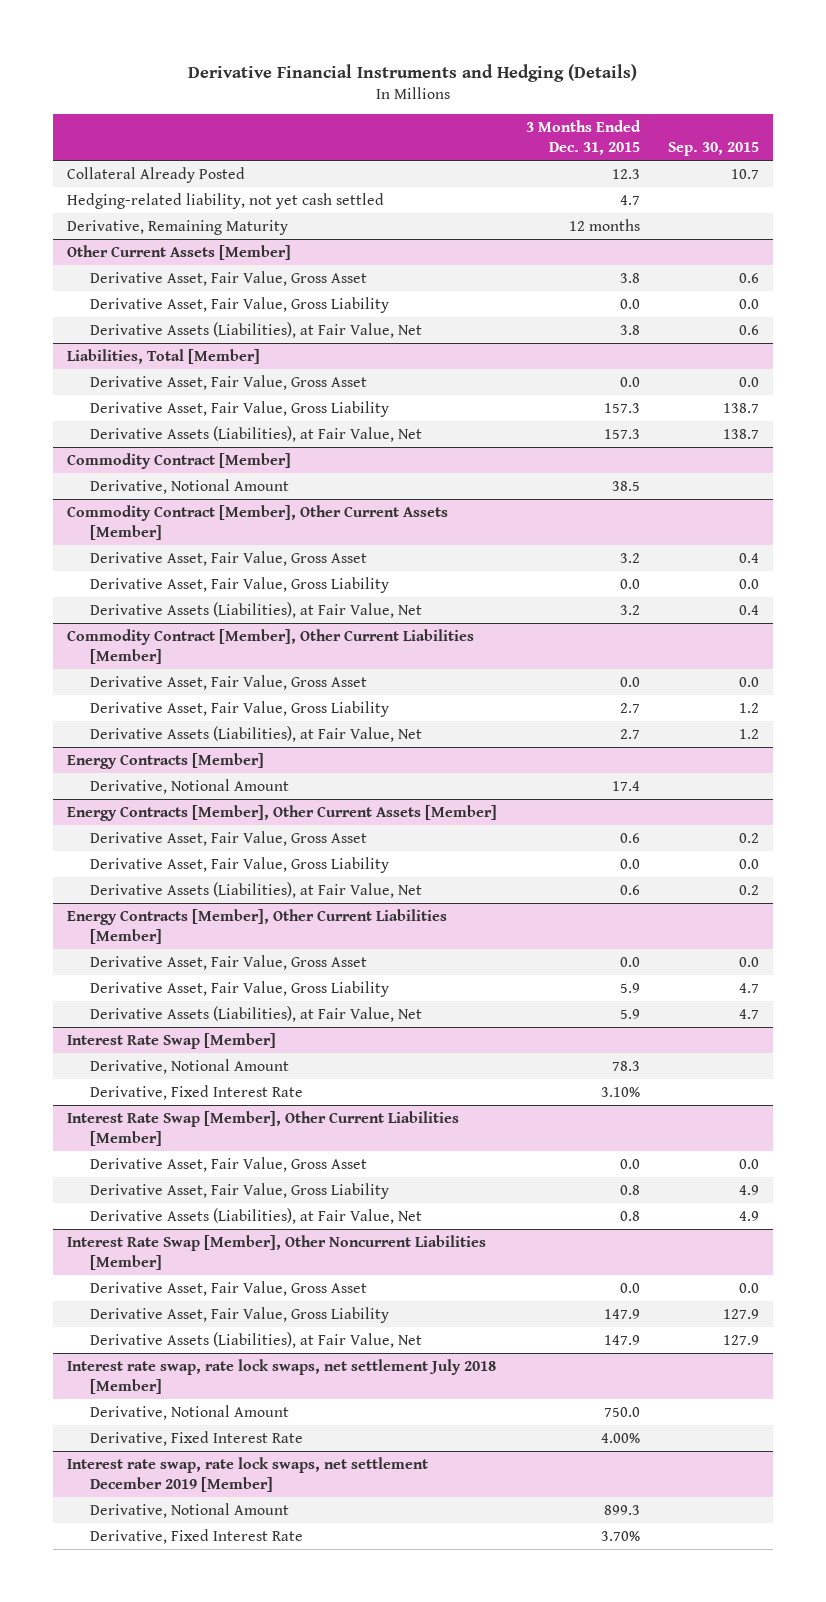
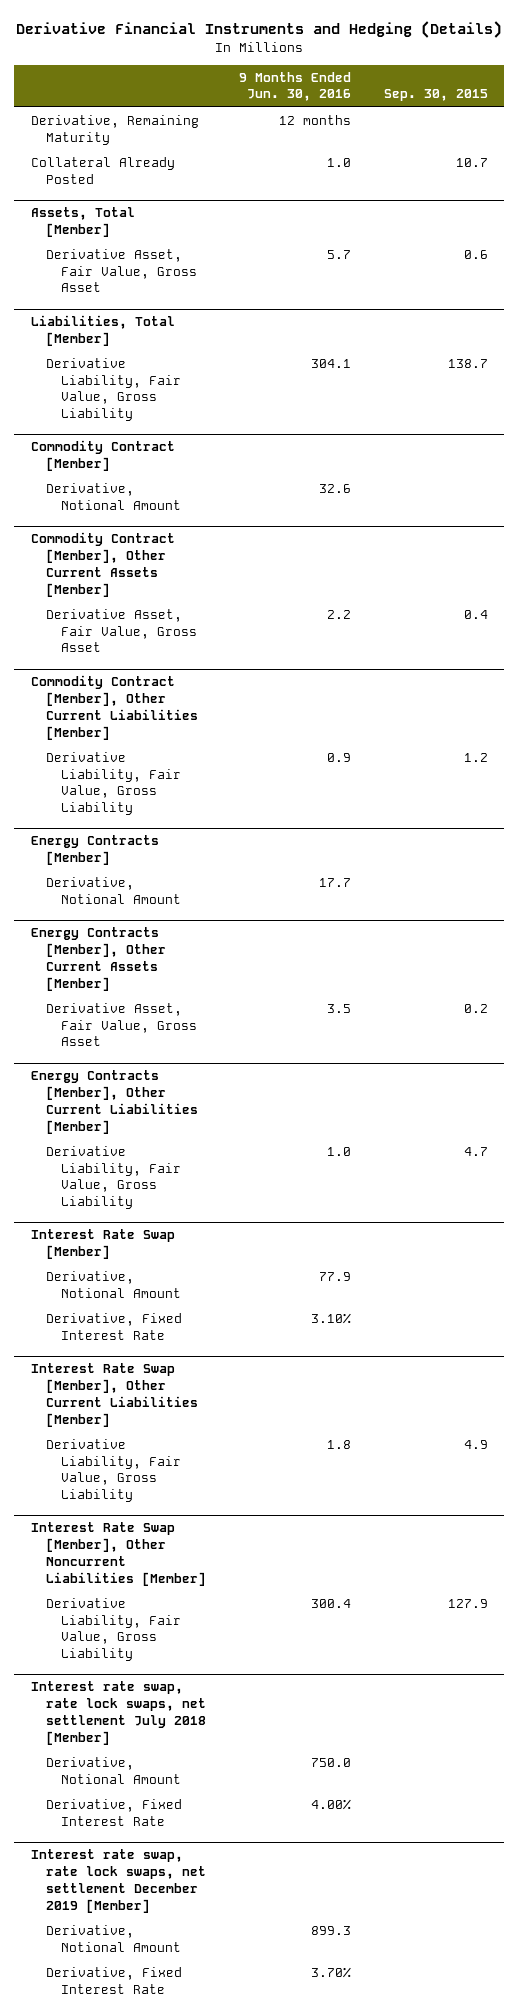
- | 3 Months Ended Dec. 31, 2015 | Sep. 30, 2015
+ | 9 Months Ended Jun. 30, 2016 | Sep. 30, 2015
- Hedging-related liability, not yet cash settled | 4.7 |
- Other Current Assets [Member]
moved down: Collateral Already Posted | 1.0 | 10.7
+ Assets, Total [Member]
- Derivative Asset, Fair Value, Gross Liability | 0.0 | 0.0
- Derivative Assets (Liabilities), at Fair Value, Net | 3.8 | 0.6
@ Liabilities, Total [Member]
- Derivative Asset, Fair Value, Gross Asset | 0.0 | 0.0
- Derivative Asset, Fair Value, Gross Liability | 157.3 | 138.7
- Derivative Assets (Liabilities), at Fair Value, Net | 157.3 | 138.7
+ Derivative Liability, Fair Value, Gross Liability | 304.1 | 138.7
@ Commodity Contract [Member], Other Current Assets [Member]
- Derivative Asset, Fair Value, Gross Liability | 0.0 | 0.0
- Derivative Assets (Liabilities), at Fair Value, Net | 3.2 | 0.4
@ Commodity Contract [Member], Other Current Liabilities [Member]
- Derivative Asset, Fair Value, Gross Asset | 0.0 | 0.0
- Derivative Asset, Fair Value, Gross Liability | 2.7 | 1.2
- Derivative Assets (Liabilities), at Fair Value, Net | 2.7 | 1.2
+ Derivative Liability, Fair Value, Gross Liability | 0.9 | 1.2
@ Energy Contracts [Member], Other Current Assets [Member]
- Derivative Asset, Fair Value, Gross Liability | 0.0 | 0.0
- Derivative Assets (Liabilities), at Fair Value, Net | 0.6 | 0.2
@ Energy Contracts [Member], Other Current Liabilities [Member]
- Derivative Asset, Fair Value, Gross Asset | 0.0 | 0.0
- Derivative Asset, Fair Value, Gross Liability | 5.9 | 4.7
- Derivative Assets (Liabilities), at Fair Value, Net | 5.9 | 4.7
+ Derivative Liability, Fair Value, Gross Liability | 1.0 | 4.7
@ Interest Rate Swap [Member], Other Current Liabilities [Member]
- Derivative Asset, Fair Value, Gross Asset | 0.0 | 0.0
- Derivative Asset, Fair Value, Gross Liability | 0.8 | 4.9
- Derivative Assets (Liabilities), at Fair Value, Net | 0.8 | 4.9
+ Derivative Liability, Fair Value, Gross Liability | 1.8 | 4.9
@ Interest Rate Swap [Member], Other Noncurrent Liabilities [Member]
- Derivative Asset, Fair Value, Gross Asset | 0.0 | 0.0
- Derivative Asset, Fair Value, Gross Liability | 147.9 | 127.9
- Derivative Assets (Liabilities), at Fair Value, Net | 147.9 | 127.9
+ Derivative Liability, Fair Value, Gross Liability | 300.4 | 127.9

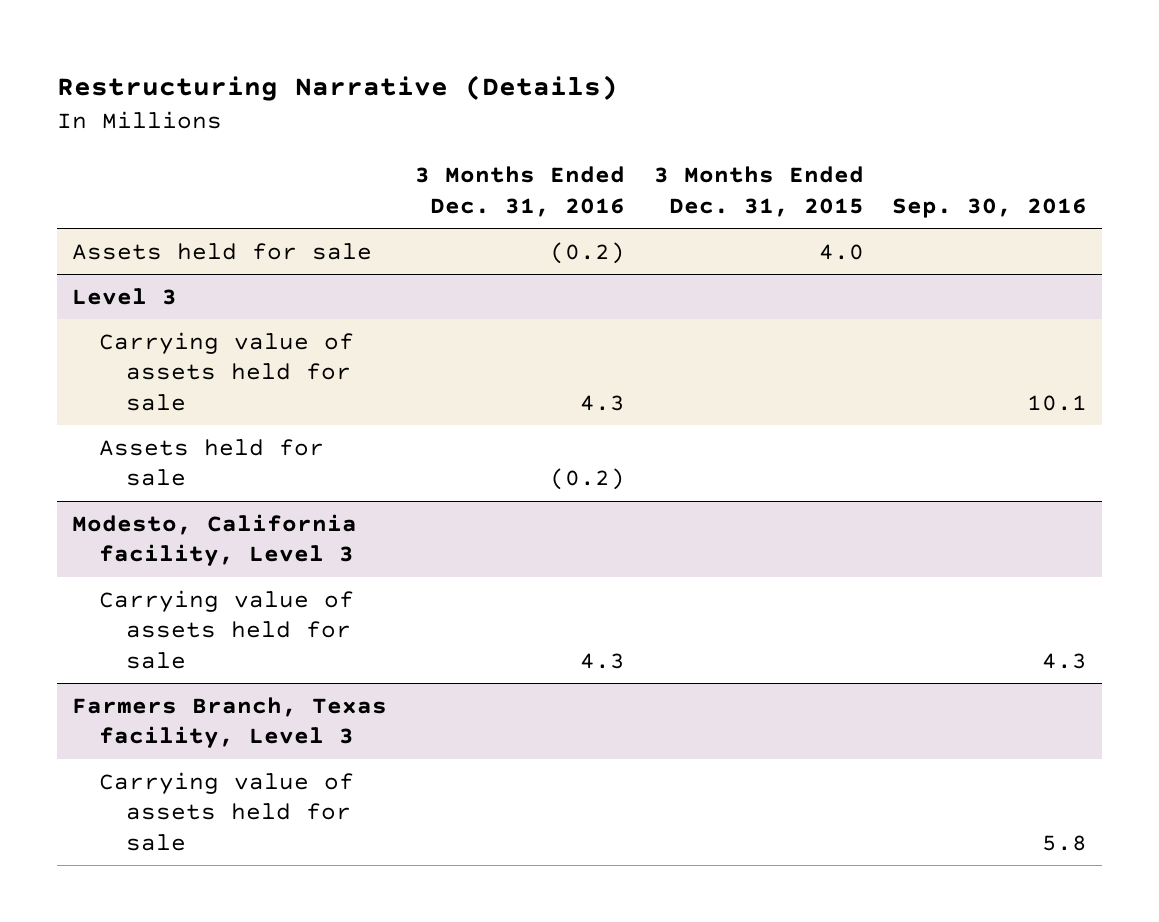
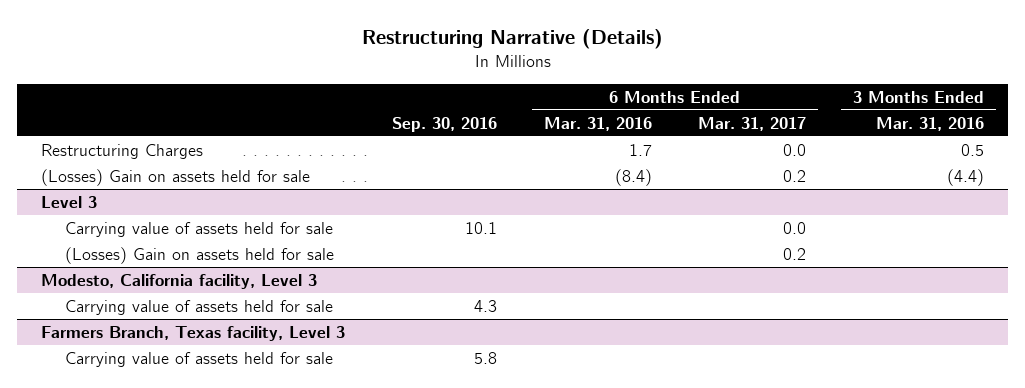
- | 3 Months Ended Dec. 31, 2016 | 3 Months Ended Dec. 31, 2015 | Sep. 30, 2016
+ | Sep. 30, 2016 | 6 Months Ended Mar. 31, 2016 | 6 Months Ended Mar. 31, 2017 | 3 Months Ended Mar. 31, 2016
- Assets held for sale | (0.2) | 4.0 |
+ Restructuring Charges | | 1.7 | 0.0 | 0.5
+ (Losses) Gain on assets held for sale | | (8.4) | 0.2 | (4.4)
@ Level 3
- Assets held for sale | (0.2) | |
+ (Losses) Gain on assets held for sale | | | 0.2 |

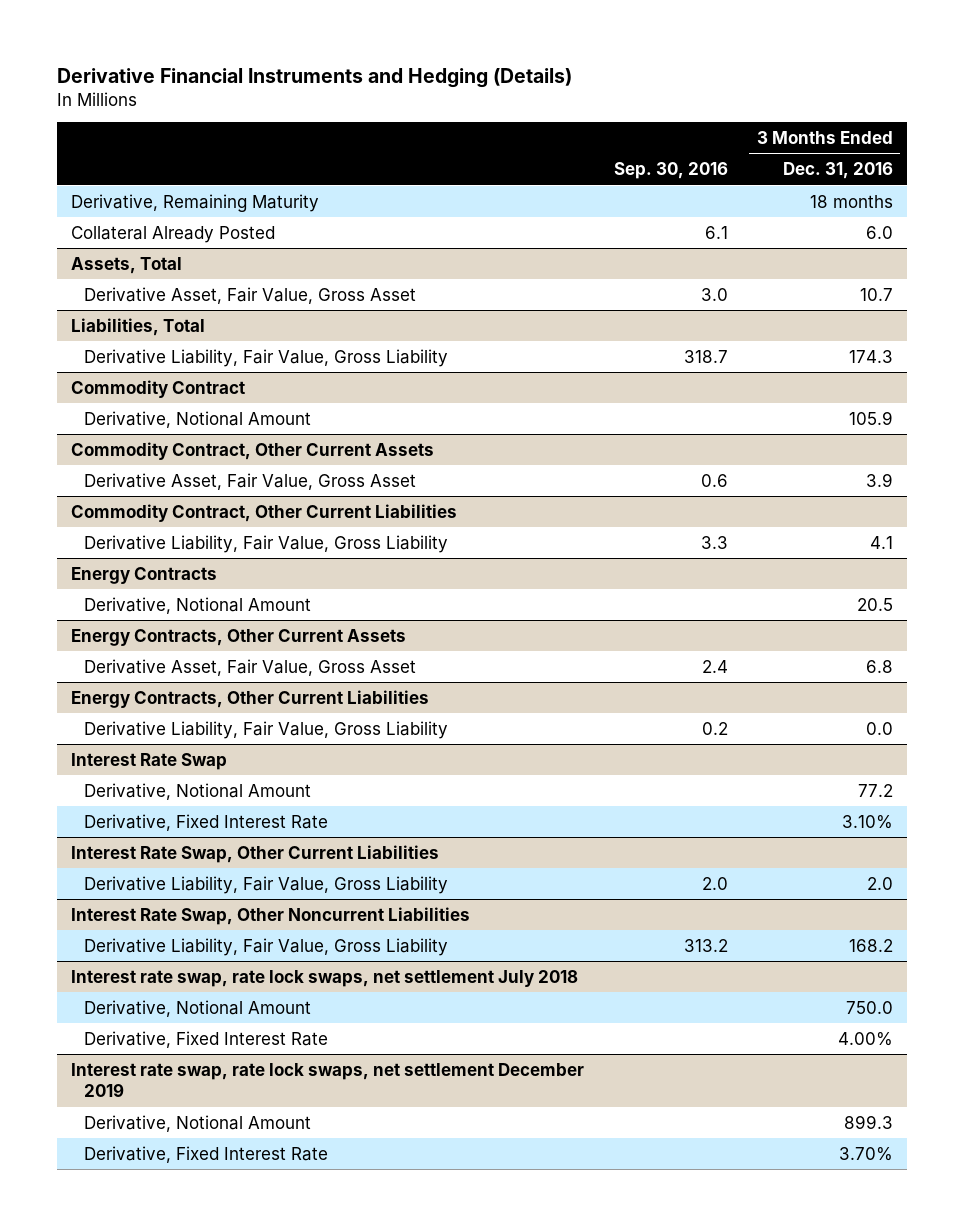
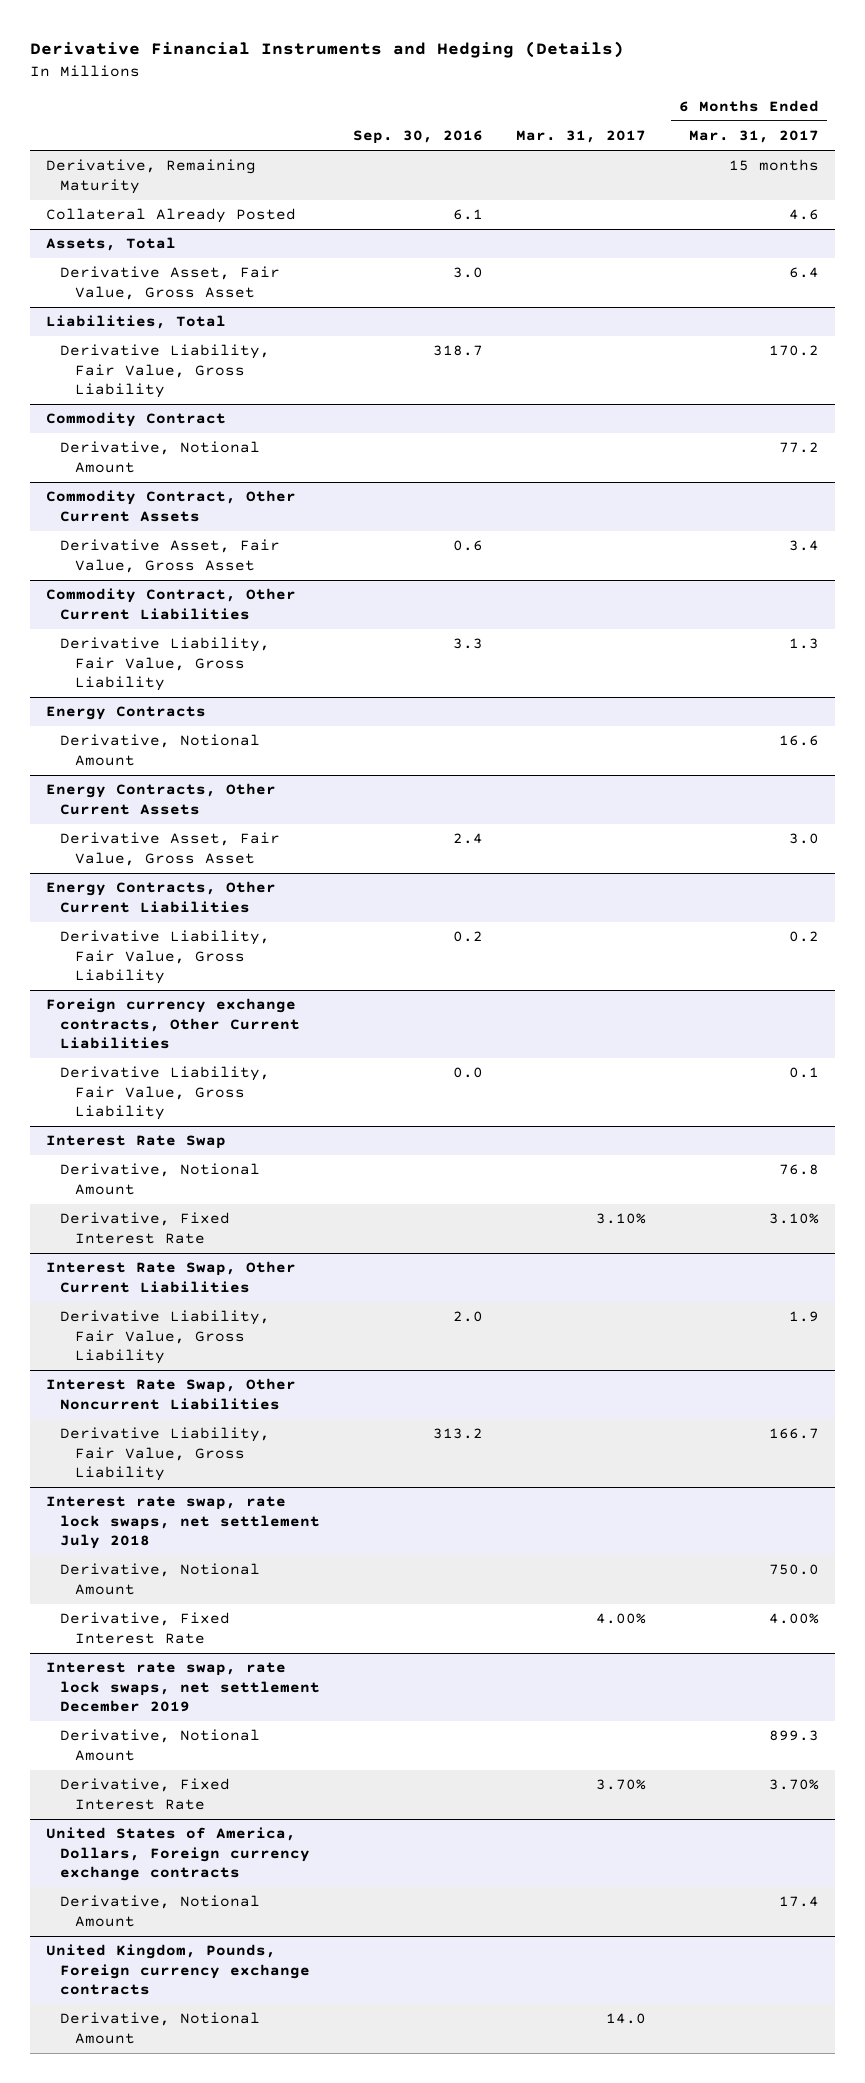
- | Sep. 30, 2016 | 3 Months Ended Dec. 31, 2016
+ | Sep. 30, 2016 | Mar. 31, 2017 | 6 Months Ended Mar. 31, 2017
+ Foreign currency exchange contracts, Other Current Liabilities
+ Derivative Liability, Fair Value, Gross Liability | 0.0 | | 0.1
+ United States of America, Dollars, Foreign currency exchange contracts
+ Derivative, Notional Amount | | | 17.4
+ United Kingdom, Pounds, Foreign currency exchange contracts
+ Derivative, Notional Amount | | 14.0 |

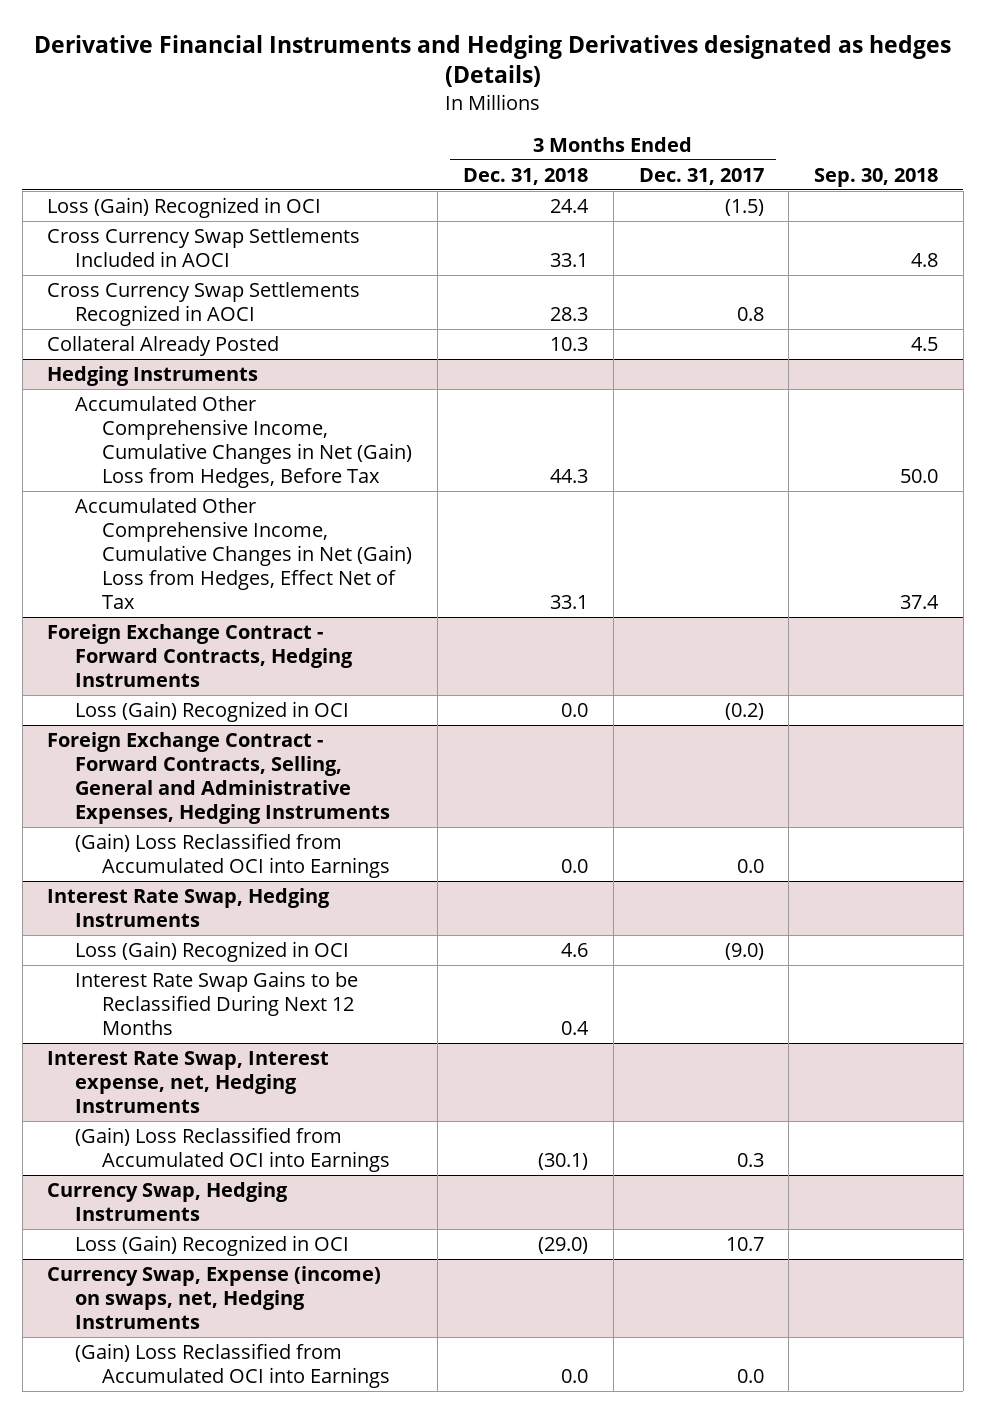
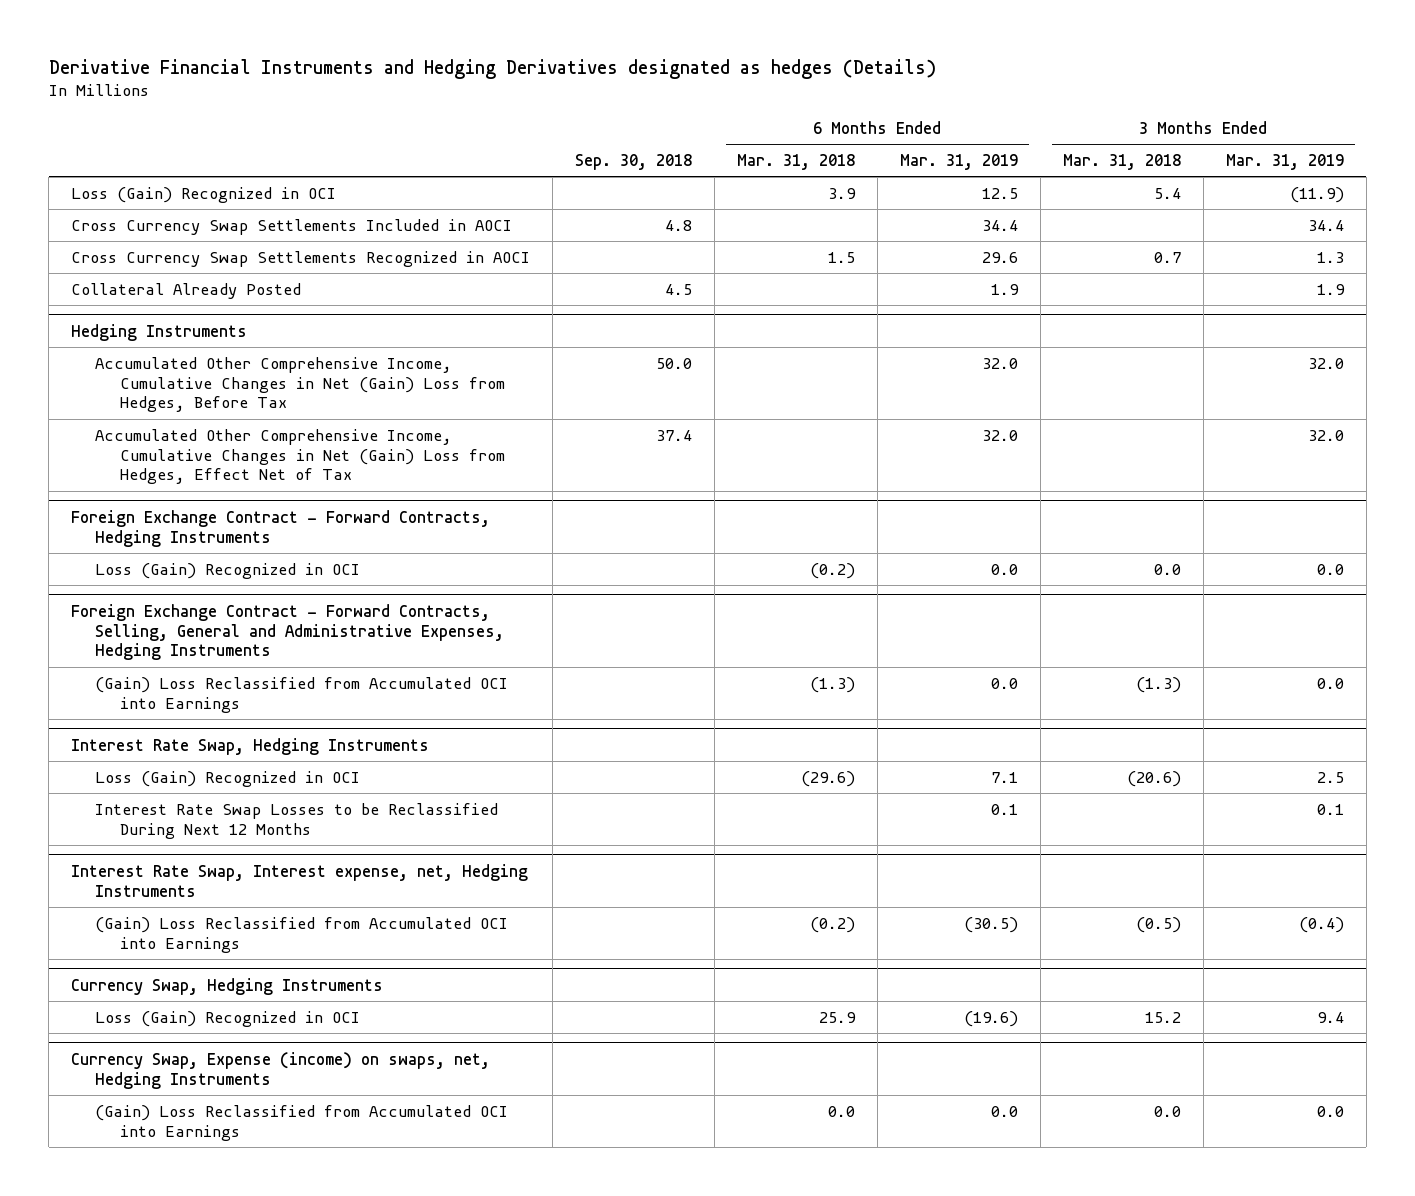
- | 3 Months Ended Dec. 31, 2018 | 3 Months Ended Dec. 31, 2017 | Sep. 30, 2018
+ | Sep. 30, 2018 | 6 Months Ended Mar. 31, 2018 | 6 Months Ended Mar. 31, 2019 | 3 Months Ended Mar. 31, 2018 | 3 Months Ended Mar. 31, 2019
@ Interest Rate Swap, Hedging Instruments
- Interest Rate Swap Gains to be Reclassified During Next 12 Months | 0.4 | |
+ Interest Rate Swap Losses to be Reclassified During Next 12 Months | | | 0.1 | | 0.1

